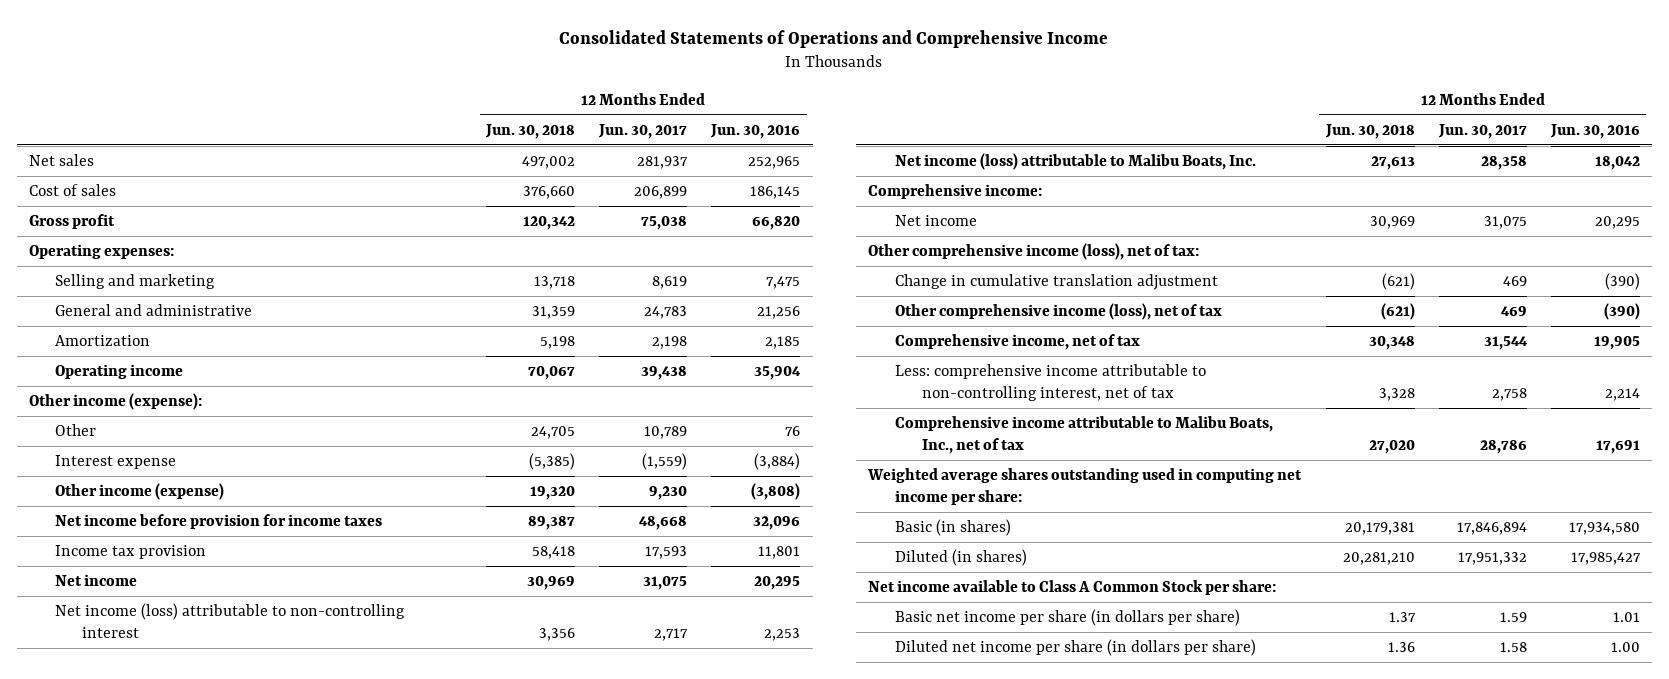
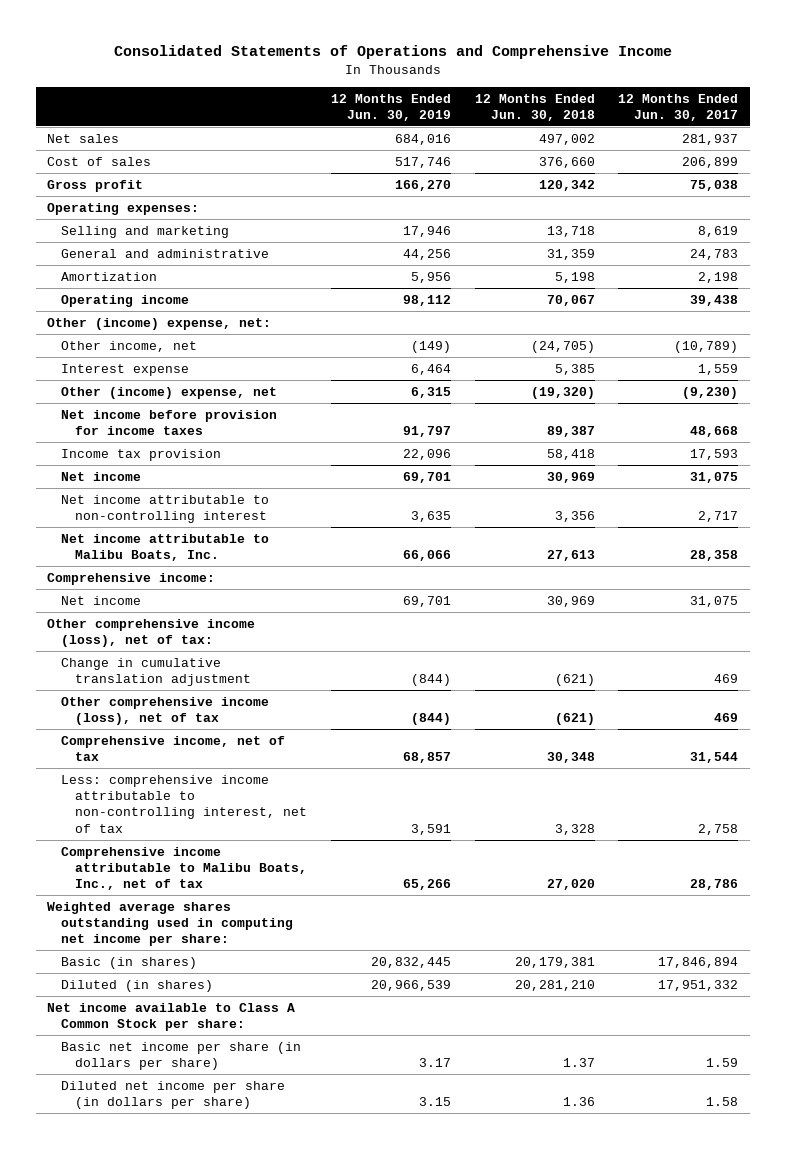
- | 12 Months Ended Jun. 30, 2018 | 12 Months Ended Jun. 30, 2017 | 12 Months Ended Jun. 30, 2016
+ | 12 Months Ended Jun. 30, 2019 | 12 Months Ended Jun. 30, 2018 | 12 Months Ended Jun. 30, 2017
- Other income (expense):
- Other | 24,705 | 10,789 | 76
- Interest expense | (5,385) | (1,559) | (3,884)
- Other income (expense) | 19,320 | 9,230 | (3,808)
+ Other (income) expense, net:
+ Other income, net | (149) | (24,705) | (10,789)
+ Interest expense | 6,464 | 5,385 | 1,559
+ Other (income) expense, net | 6,315 | (19,320) | (9,230)
- Net income (loss) attributable to non-controlling interest | 3,356 | 2,717 | 2,253
- Net income (loss) attributable to Malibu Boats, Inc. | 27,613 | 28,358 | 18,042
+ Net income attributable to non-controlling interest | 3,635 | 3,356 | 2,717
+ Net income attributable to Malibu Boats, Inc. | 66,066 | 27,613 | 28,358

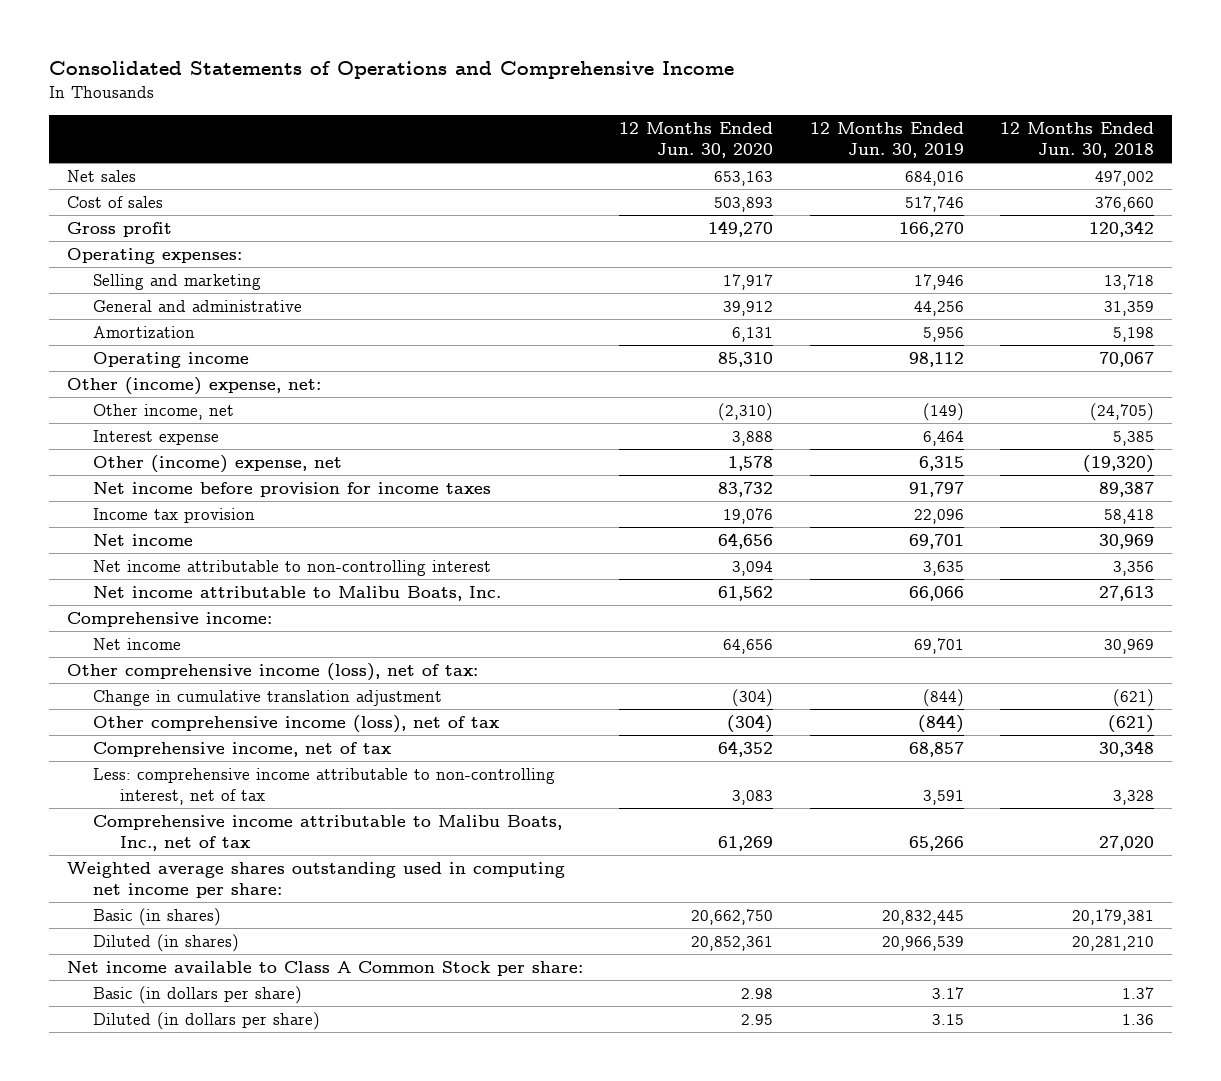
- | 12 Months Ended Jun. 30, 2019 | 12 Months Ended Jun. 30, 2018 | 12 Months Ended Jun. 30, 2017
+ | 12 Months Ended Jun. 30, 2020 | 12 Months Ended Jun. 30, 2019 | 12 Months Ended Jun. 30, 2018
- Basic net income per share (in dollars per share) | 3.17 | 1.37 | 1.59
- Diluted net income per share (in dollars per share) | 3.15 | 1.36 | 1.58
+ Basic (in dollars per share) | 2.98 | 3.17 | 1.37
+ Diluted (in dollars per share) | 2.95 | 3.15 | 1.36

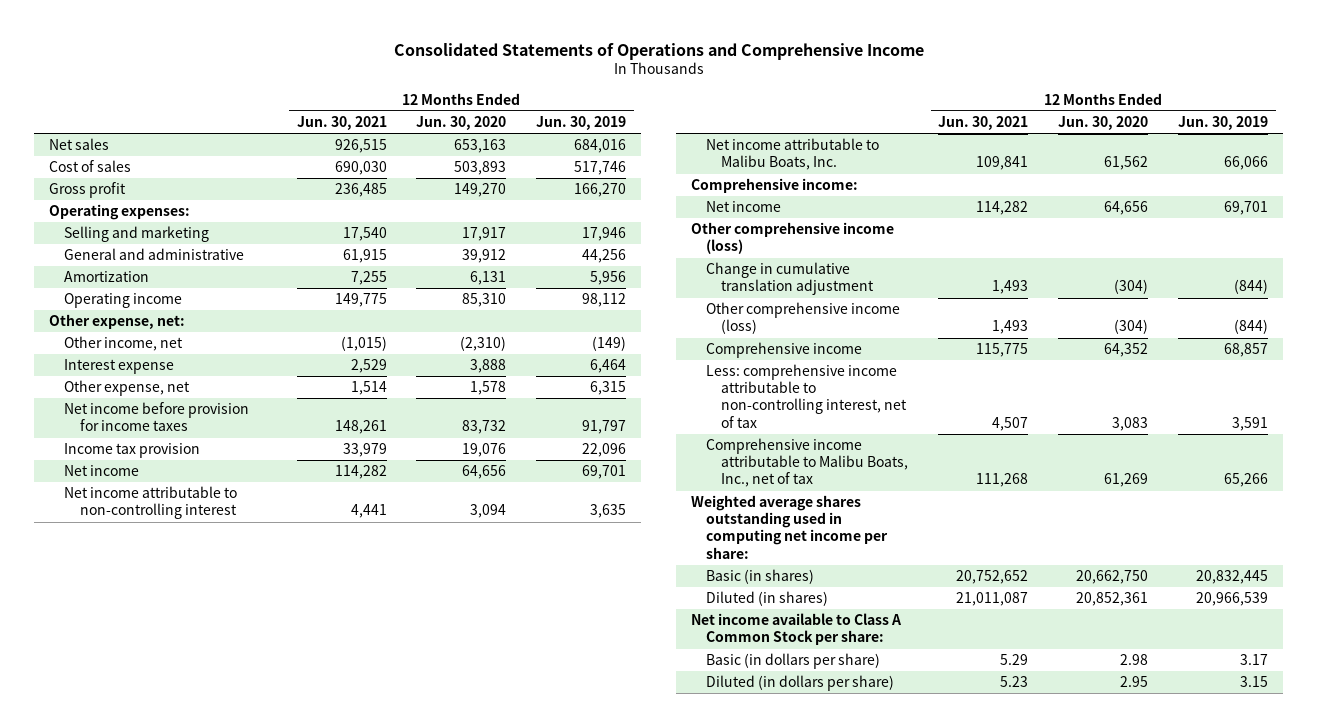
- | 12 Months Ended Jun. 30, 2020 | 12 Months Ended Jun. 30, 2019 | 12 Months Ended Jun. 30, 2018
+ | 12 Months Ended Jun. 30, 2021 | 12 Months Ended Jun. 30, 2020 | 12 Months Ended Jun. 30, 2019
- Other (income) expense, net:
+ Other expense, net:
- Other (income) expense, net | 1,578 | 6,315 | (19,320)
+ Other expense, net | 1,514 | 1,578 | 6,315
- Other comprehensive income (loss), net of tax:
+ Other comprehensive income (loss)
- Other comprehensive income (loss), net of tax | (304) | (844) | (621)
- Comprehensive income, net of tax | 64,352 | 68,857 | 30,348
+ Other comprehensive income (loss) | 1,493 | (304) | (844)
+ Comprehensive income | 115,775 | 64,352 | 68,857

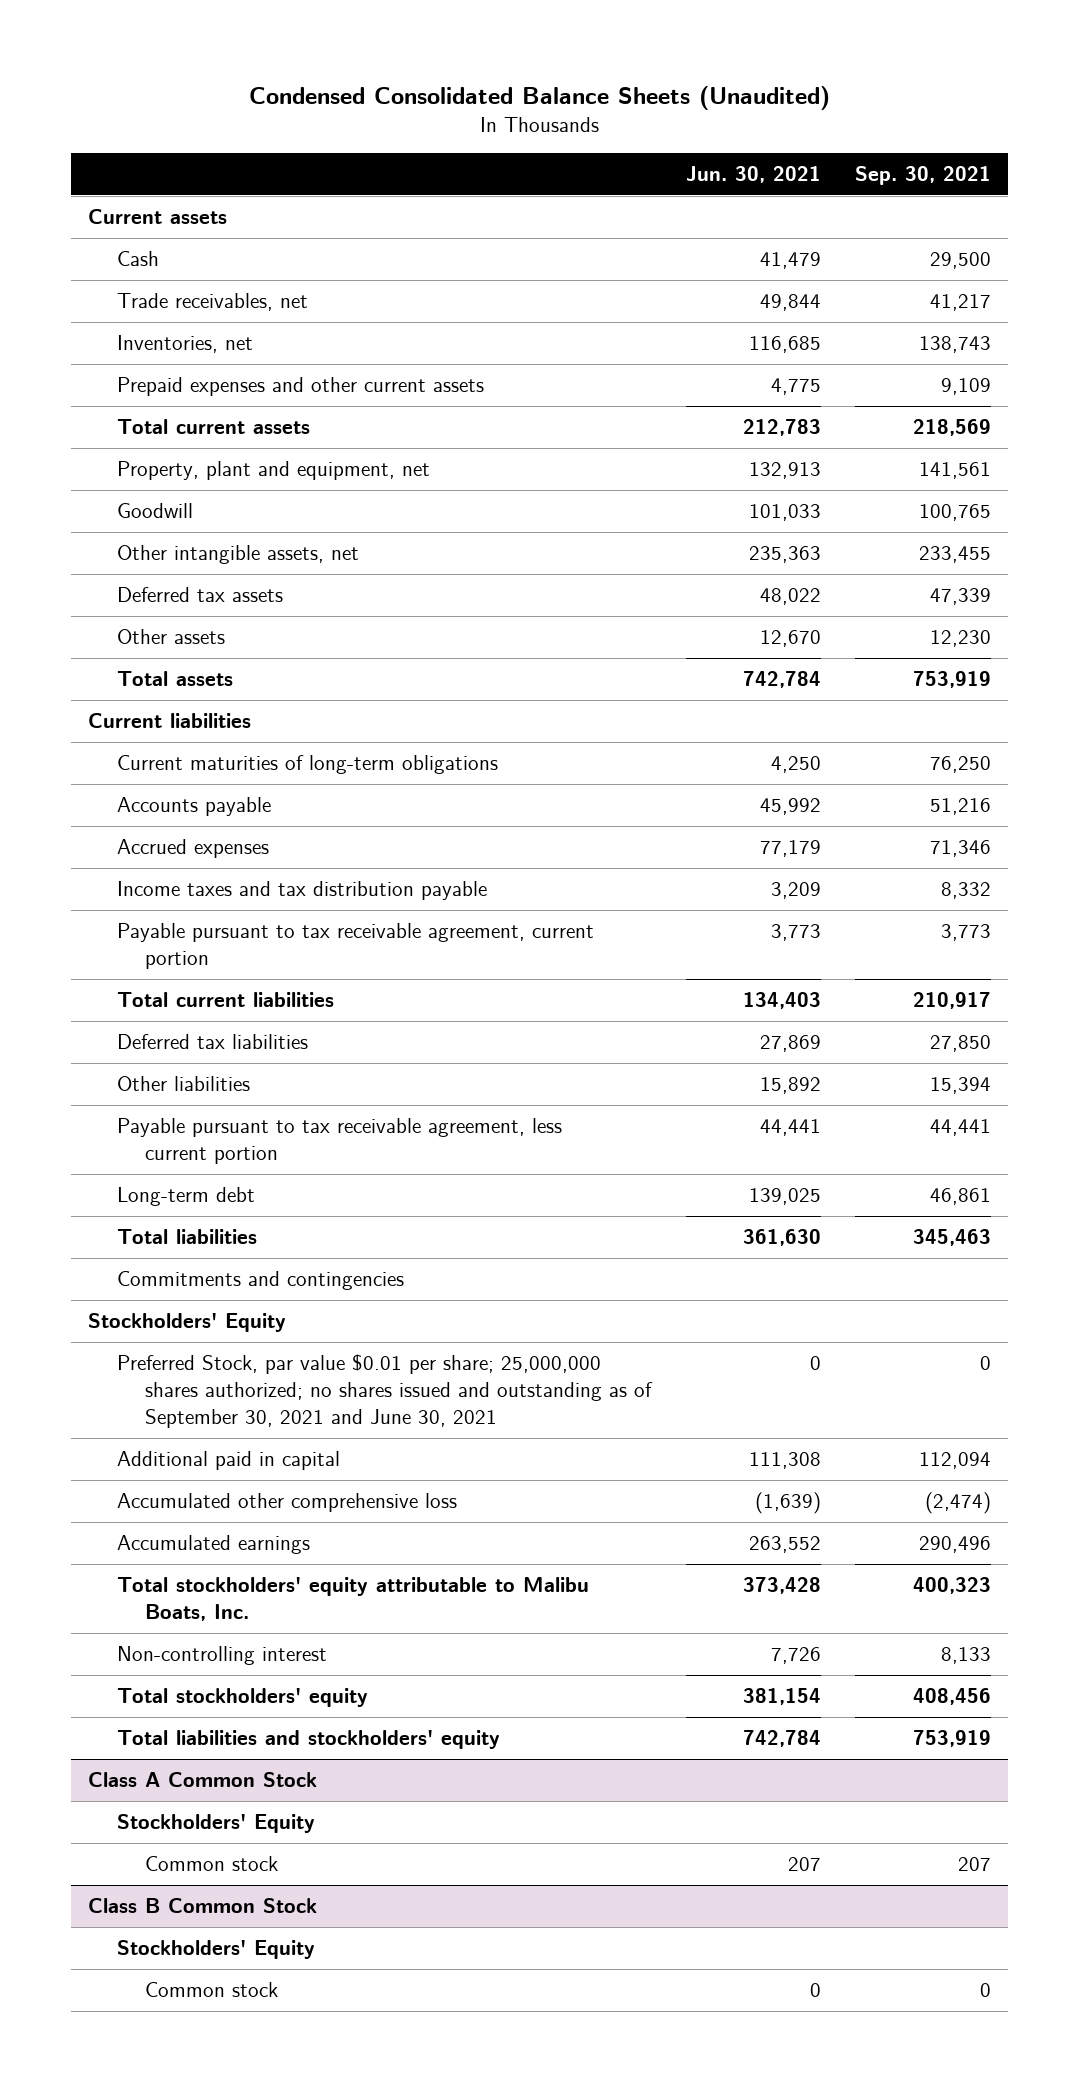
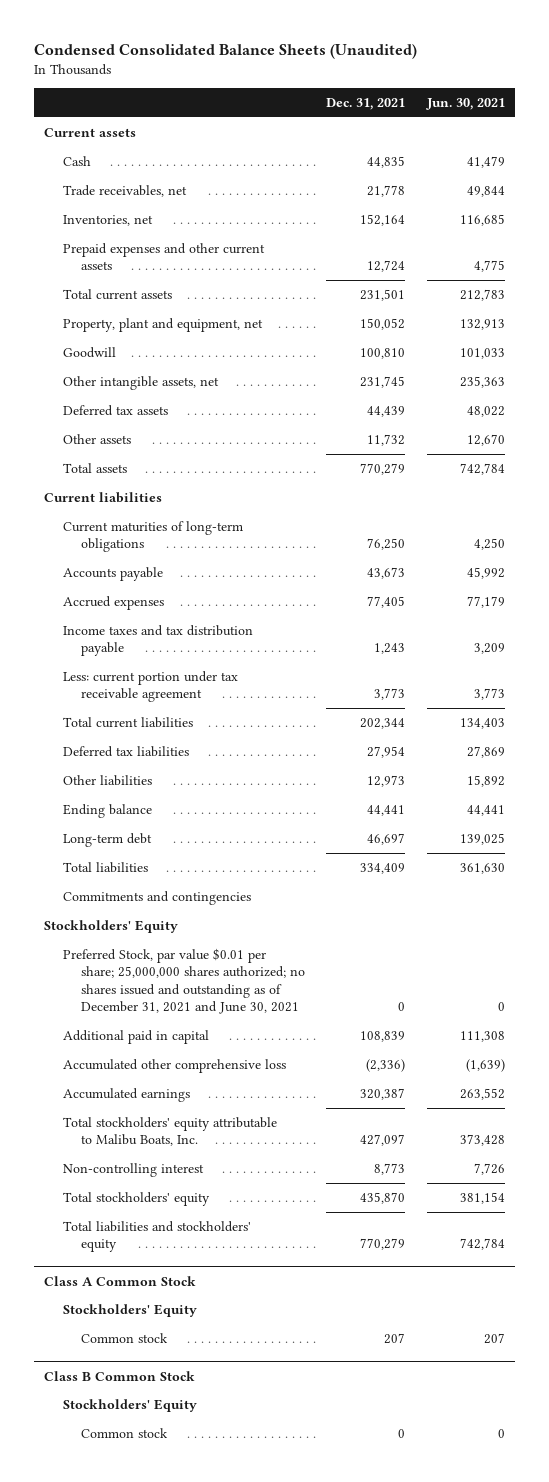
- | Jun. 30, 2021 | Sep. 30, 2021
+ | Dec. 31, 2021 | Jun. 30, 2021
- Payable pursuant to tax receivable agreement, current portion | 3,773 | 3,773
+ Less: current portion under tax receivable agreement | 3,773 | 3,773
- Payable pursuant to tax receivable agreement, less current portion | 44,441 | 44,441
+ Ending balance | 44,441 | 44,441
- Preferred Stock, par value $0.01 per share; 25,000,000 shares authorized; no shares issued and outstanding as of September 30, 2021 and June 30, 2021 | 0 | 0
+ Preferred Stock, par value $0.01 per share; 25,000,000 shares authorized; no shares issued and outstanding as of December 31, 2021 and June 30, 2021 | 0 | 0

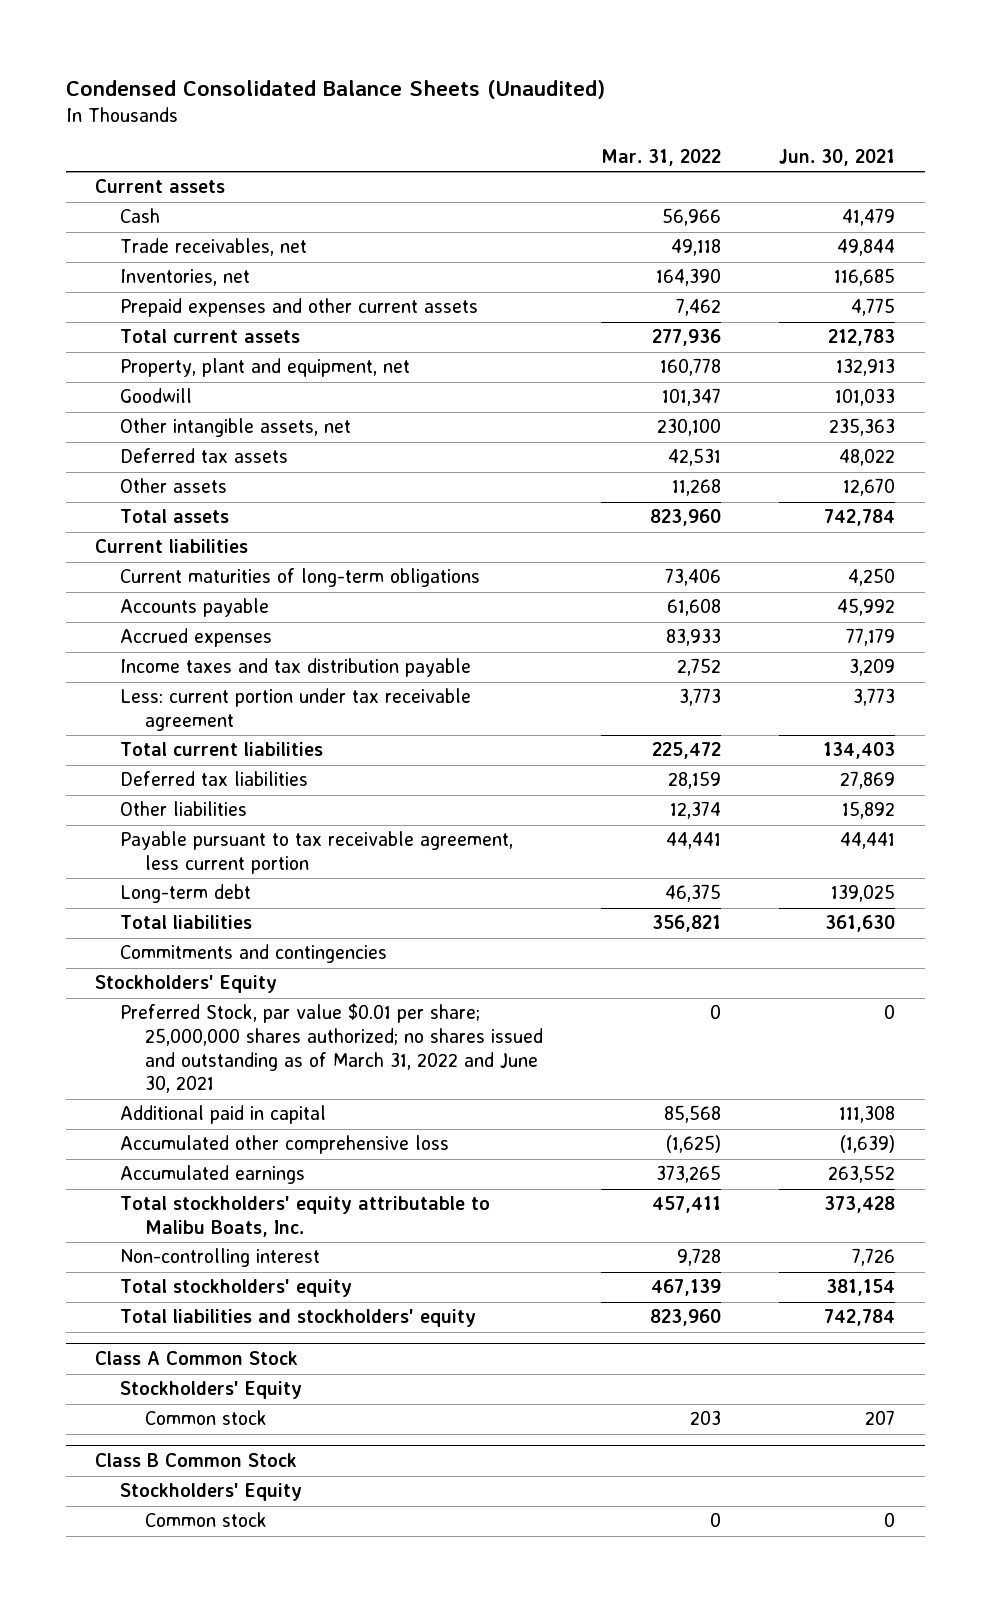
- | Dec. 31, 2021 | Jun. 30, 2021
+ | Mar. 31, 2022 | Jun. 30, 2021
- Ending balance | 44,441 | 44,441
+ Payable pursuant to tax receivable agreement, less current portion | 44,441 | 44,441
- Preferred Stock, par value $0.01 per share; 25,000,000 shares authorized; no shares issued and outstanding as of December 31, 2021 and June 30, 2021 | 0 | 0
+ Preferred Stock, par value $0.01 per share; 25,000,000 shares authorized; no shares issued and outstanding as of March 31, 2022 and June 30, 2021 | 0 | 0

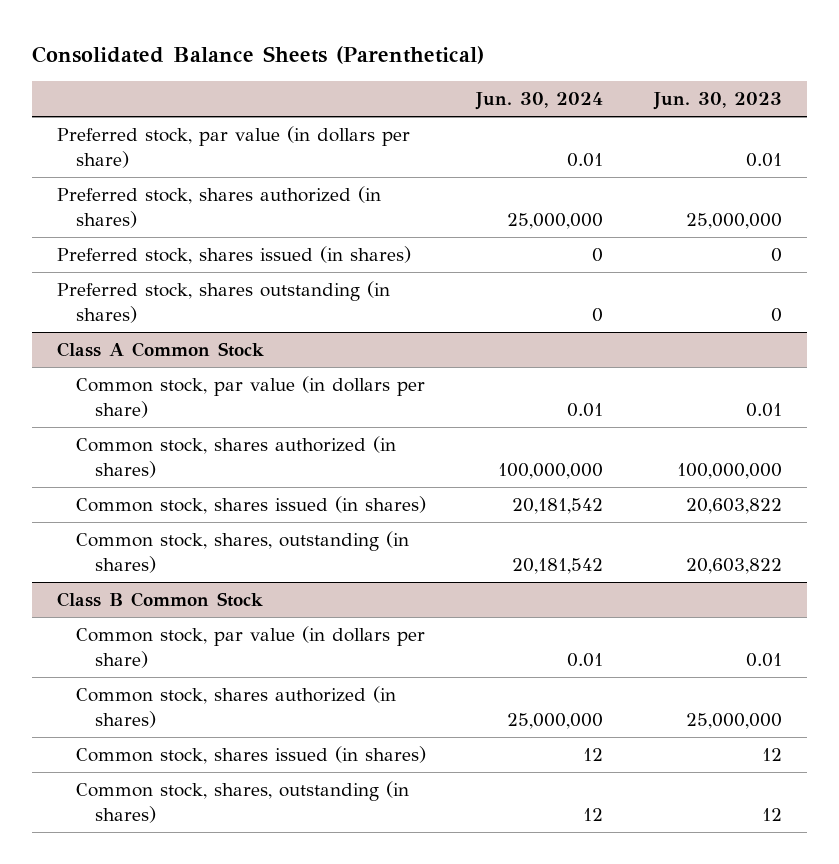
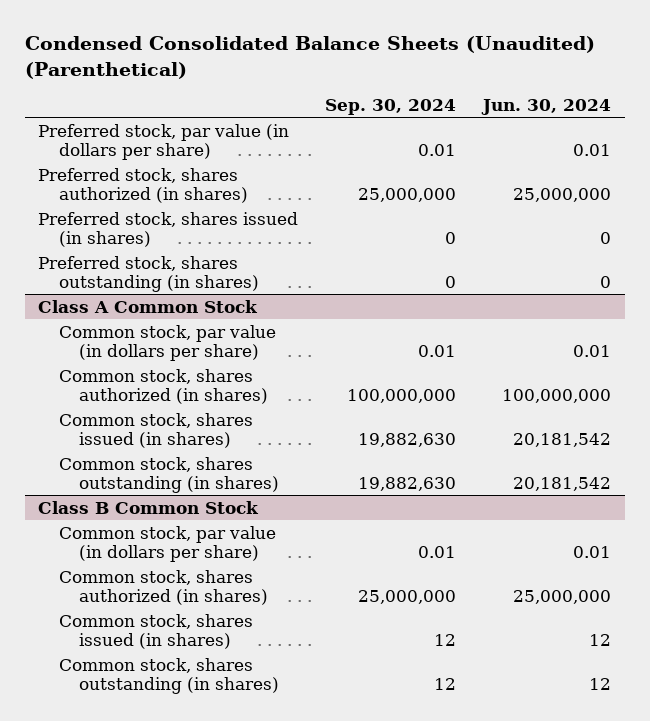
- Consolidated Balance Sheets (Parenthetical)
+ Condensed Consolidated Balance Sheets (Unaudited) (Parenthetical)
- | Jun. 30, 2024 | Jun. 30, 2023
+ | Sep. 30, 2024 | Jun. 30, 2024
@ Class A Common Stock
- Common stock, shares, outstanding (in shares) | 20,181,542 | 20,603,822
+ Common stock, shares outstanding (in shares) | 19,882,630 | 20,181,542
@ Class B Common Stock
- Common stock, shares, outstanding (in shares) | 12 | 12
+ Common stock, shares outstanding (in shares) | 12 | 12

